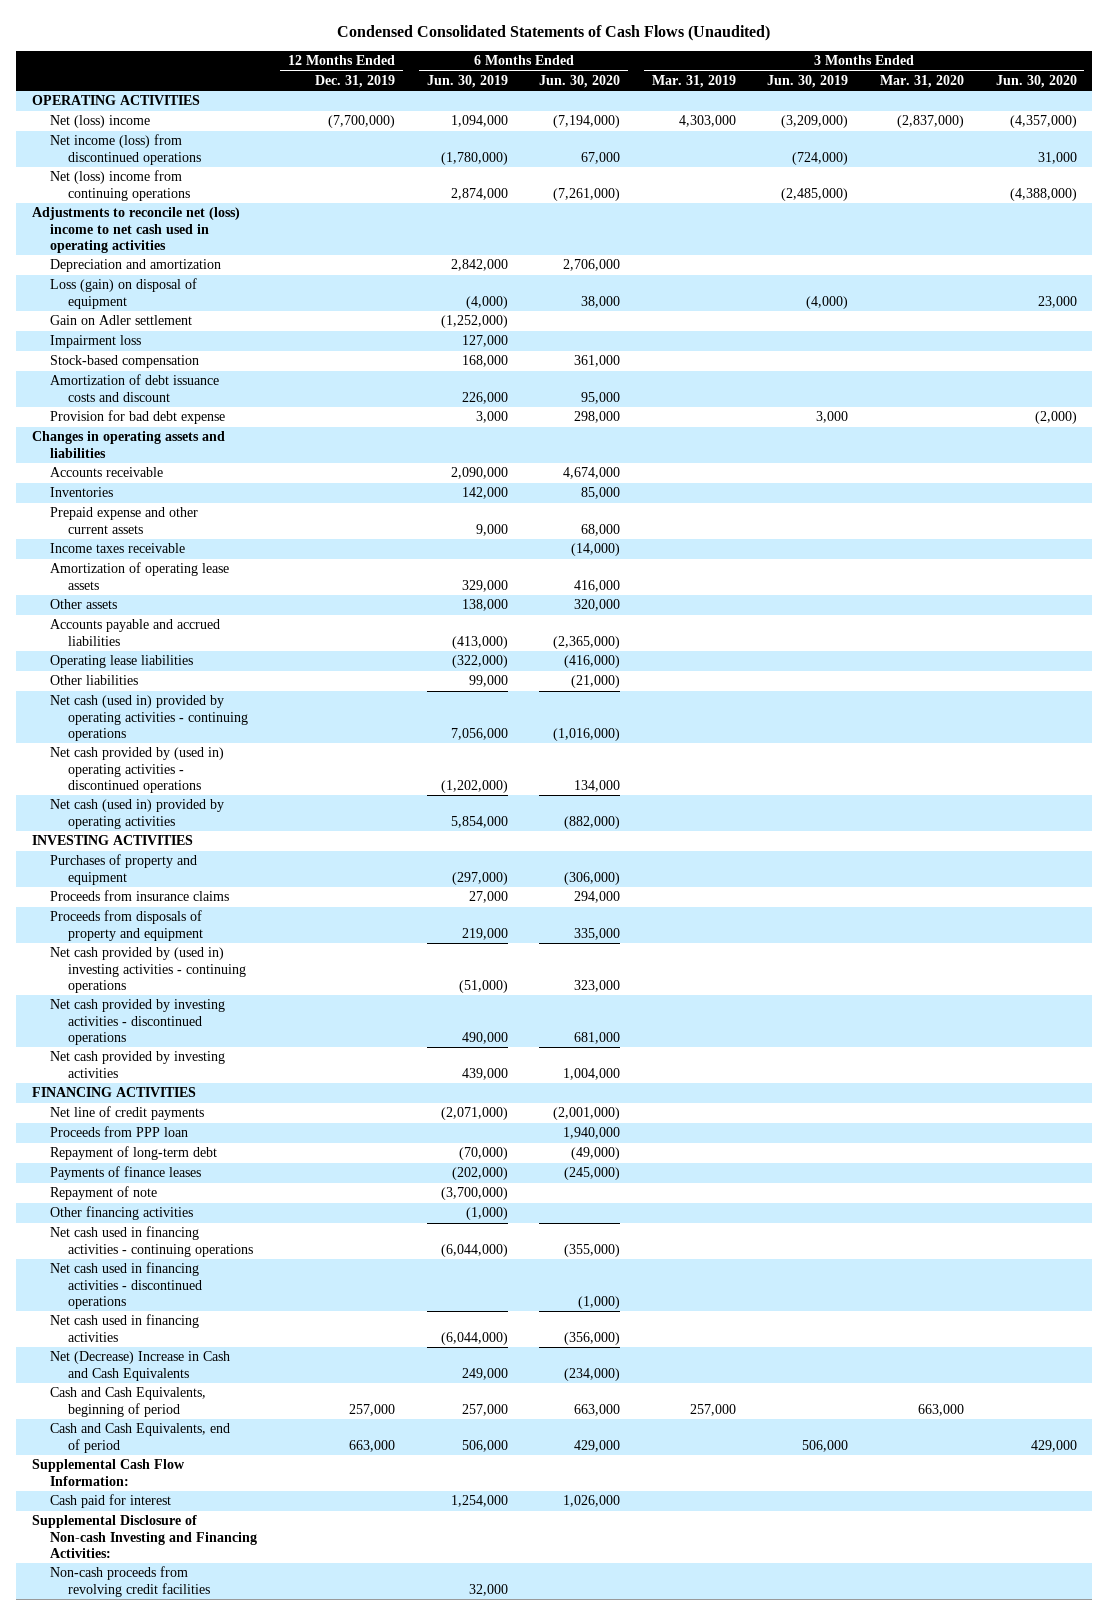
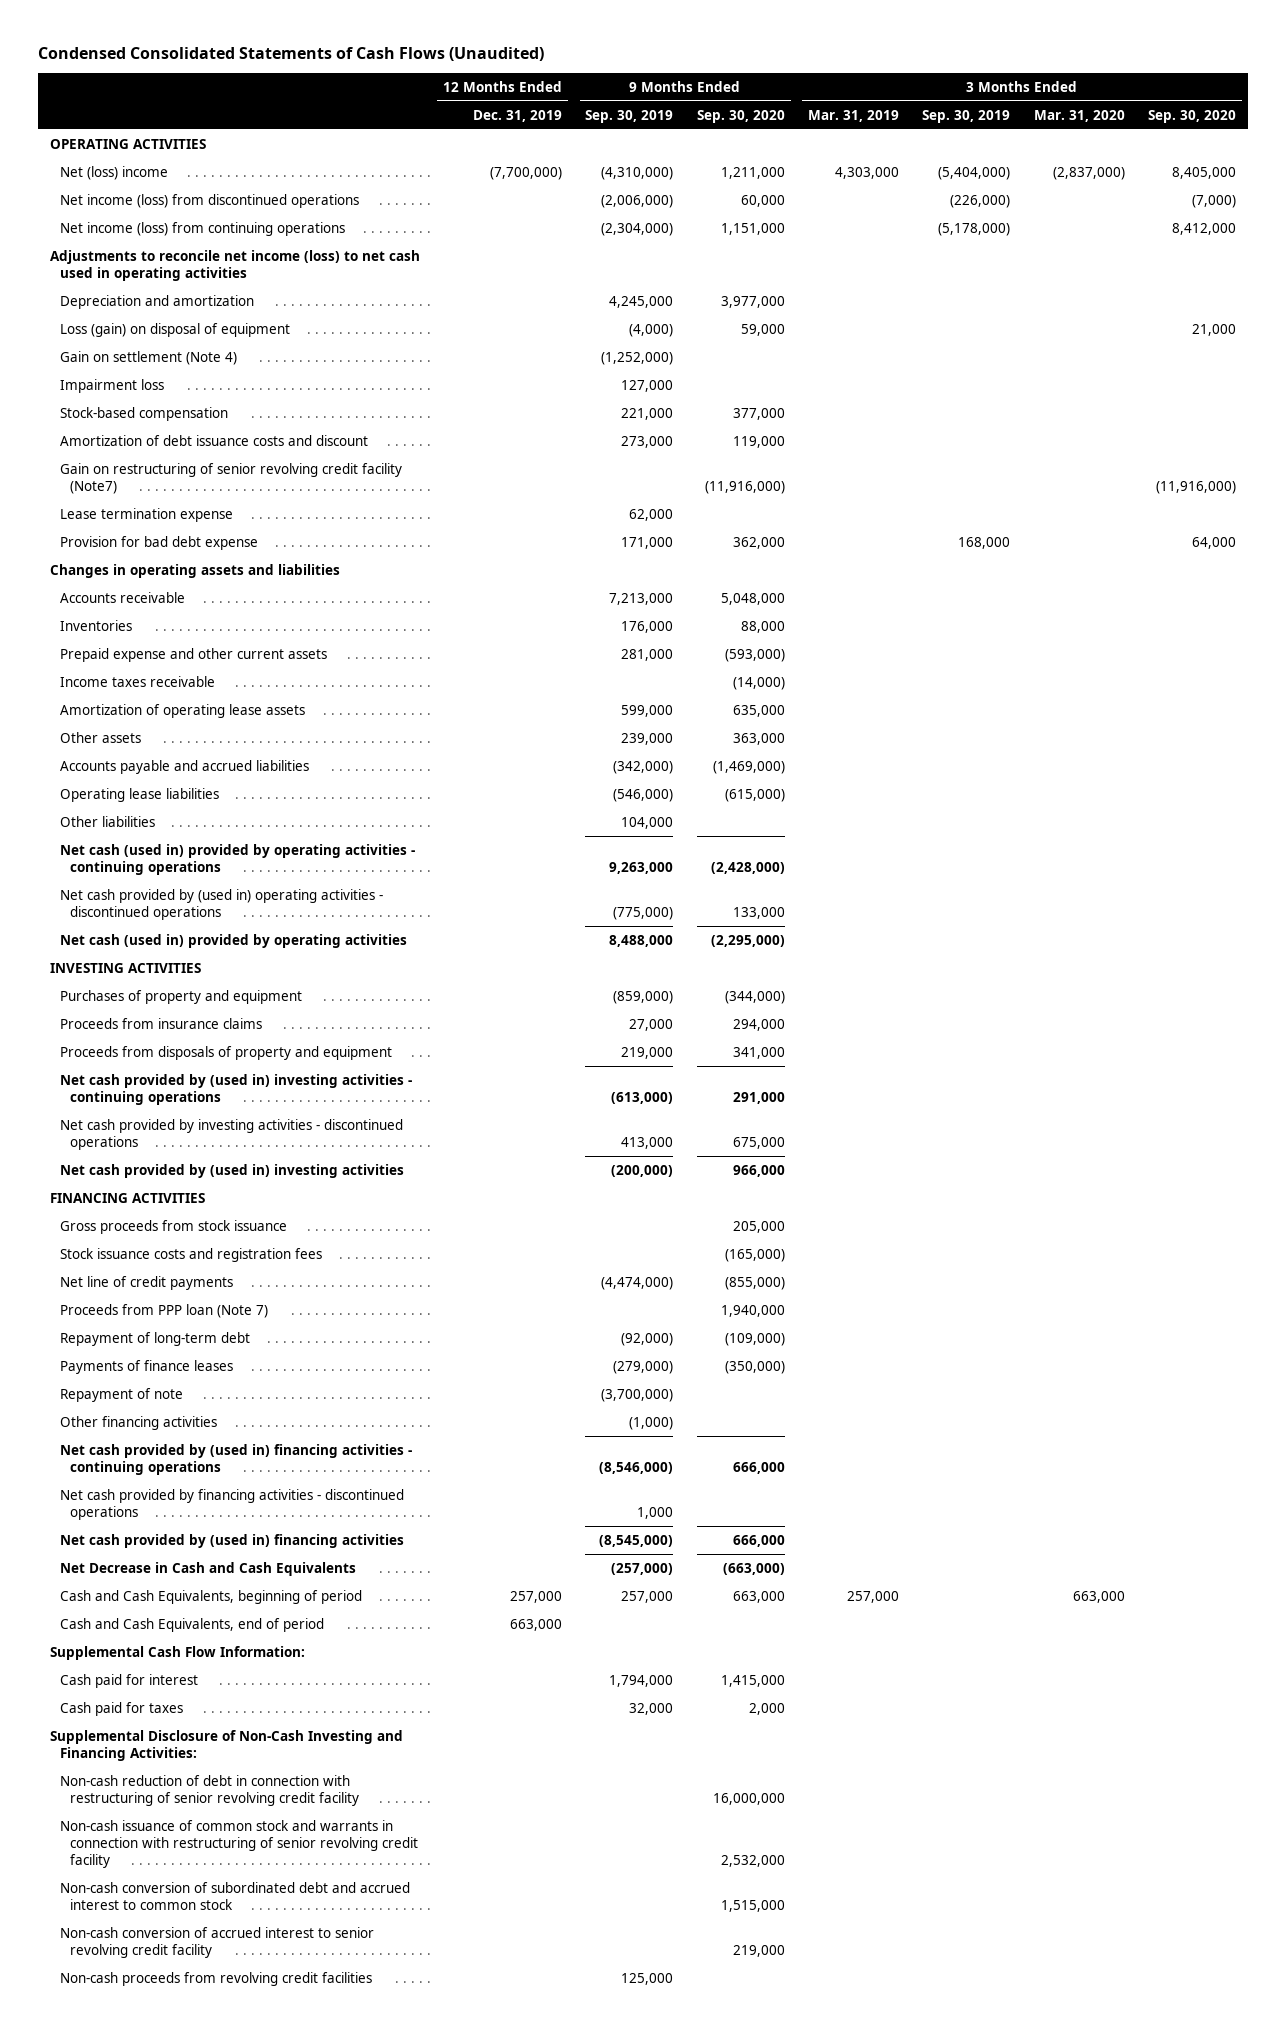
- | 12 Months Ended Dec. 31, 2019 | 6 Months Ended Jun. 30, 2019 | 6 Months Ended Jun. 30, 2020 | 3 Months Ended Mar. 31, 2019 | 3 Months Ended Jun. 30, 2019 | 3 Months Ended Mar. 31, 2020 | 3 Months Ended Jun. 30, 2020
+ | 12 Months Ended Dec. 31, 2019 | 9 Months Ended Sep. 30, 2019 | 9 Months Ended Sep. 30, 2020 | 3 Months Ended Mar. 31, 2019 | 3 Months Ended Sep. 30, 2019 | 3 Months Ended Mar. 31, 2020 | 3 Months Ended Sep. 30, 2020
- Net (loss) income from continuing operations | | 2,874,000 | (7,261,000) | | (2,485,000) | | (4,388,000)
- Adjustments to reconcile net (loss) income to net cash used in operating activities
+ Net income (loss) from continuing operations | | (2,304,000) | 1,151,000 | | (5,178,000) | | 8,412,000
+ Adjustments to reconcile net income (loss) to net cash used in operating activities
- Gain on Adler settlement | | (1,252,000) | | | | |
+ Gain on settlement (Note 4) | | (1,252,000) | | | | |
+ Gain on restructuring of senior revolving credit facility (Note7) | | | (11,916,000) | | | | (11,916,000)
+ Lease termination expense | | 62,000 | | | | |
- Net cash provided by investing activities | | 439,000 | 1,004,000 | | | |
+ Net cash provided by (used in) investing activities | | (200,000) | 966,000 | | | |
+ Gross proceeds from stock issuance | | | 205,000 | | | |
+ Stock issuance costs and registration fees | | | (165,000) | | | |
- Proceeds from PPP loan | | | 1,940,000 | | | |
+ Proceeds from PPP loan (Note 7) | | | 1,940,000 | | | |
- Net cash used in financing activities - continuing operations | | (6,044,000) | (355,000) | | | |
- Net cash used in financing activities - discontinued operations | | | (1,000) | | | |
- Net cash used in financing activities | | (6,044,000) | (356,000) | | | |
- Net (Decrease) Increase in Cash and Cash Equivalents | | 249,000 | (234,000) | | | |
+ Net cash provided by (used in) financing activities - continuing operations | | (8,546,000) | 666,000 | | | |
+ Net cash provided by financing activities - discontinued operations | | 1,000 | | | | |
+ Net cash provided by (used in) financing activities | | (8,545,000) | 666,000 | | | |
+ Net Decrease in Cash and Cash Equivalents | | (257,000) | (663,000) | | | |
- Supplemental Disclosure of Non-cash Investing and Financing Activities:
+ Cash paid for taxes | | 32,000 | 2,000 | | | |
+ Supplemental Disclosure of Non-Cash Investing and Financing Activities:
+ Non-cash reduction of debt in connection with restructuring of senior revolving credit facility | | | 16,000,000 | | | |
+ Non-cash issuance of common stock and warrants in connection with restructuring of senior revolving credit facility | | | 2,532,000 | | | |
+ Non-cash conversion of subordinated debt and accrued interest to common stock | | | 1,515,000 | | | |
+ Non-cash conversion of accrued interest to senior revolving credit facility | | | 219,000 | | | |

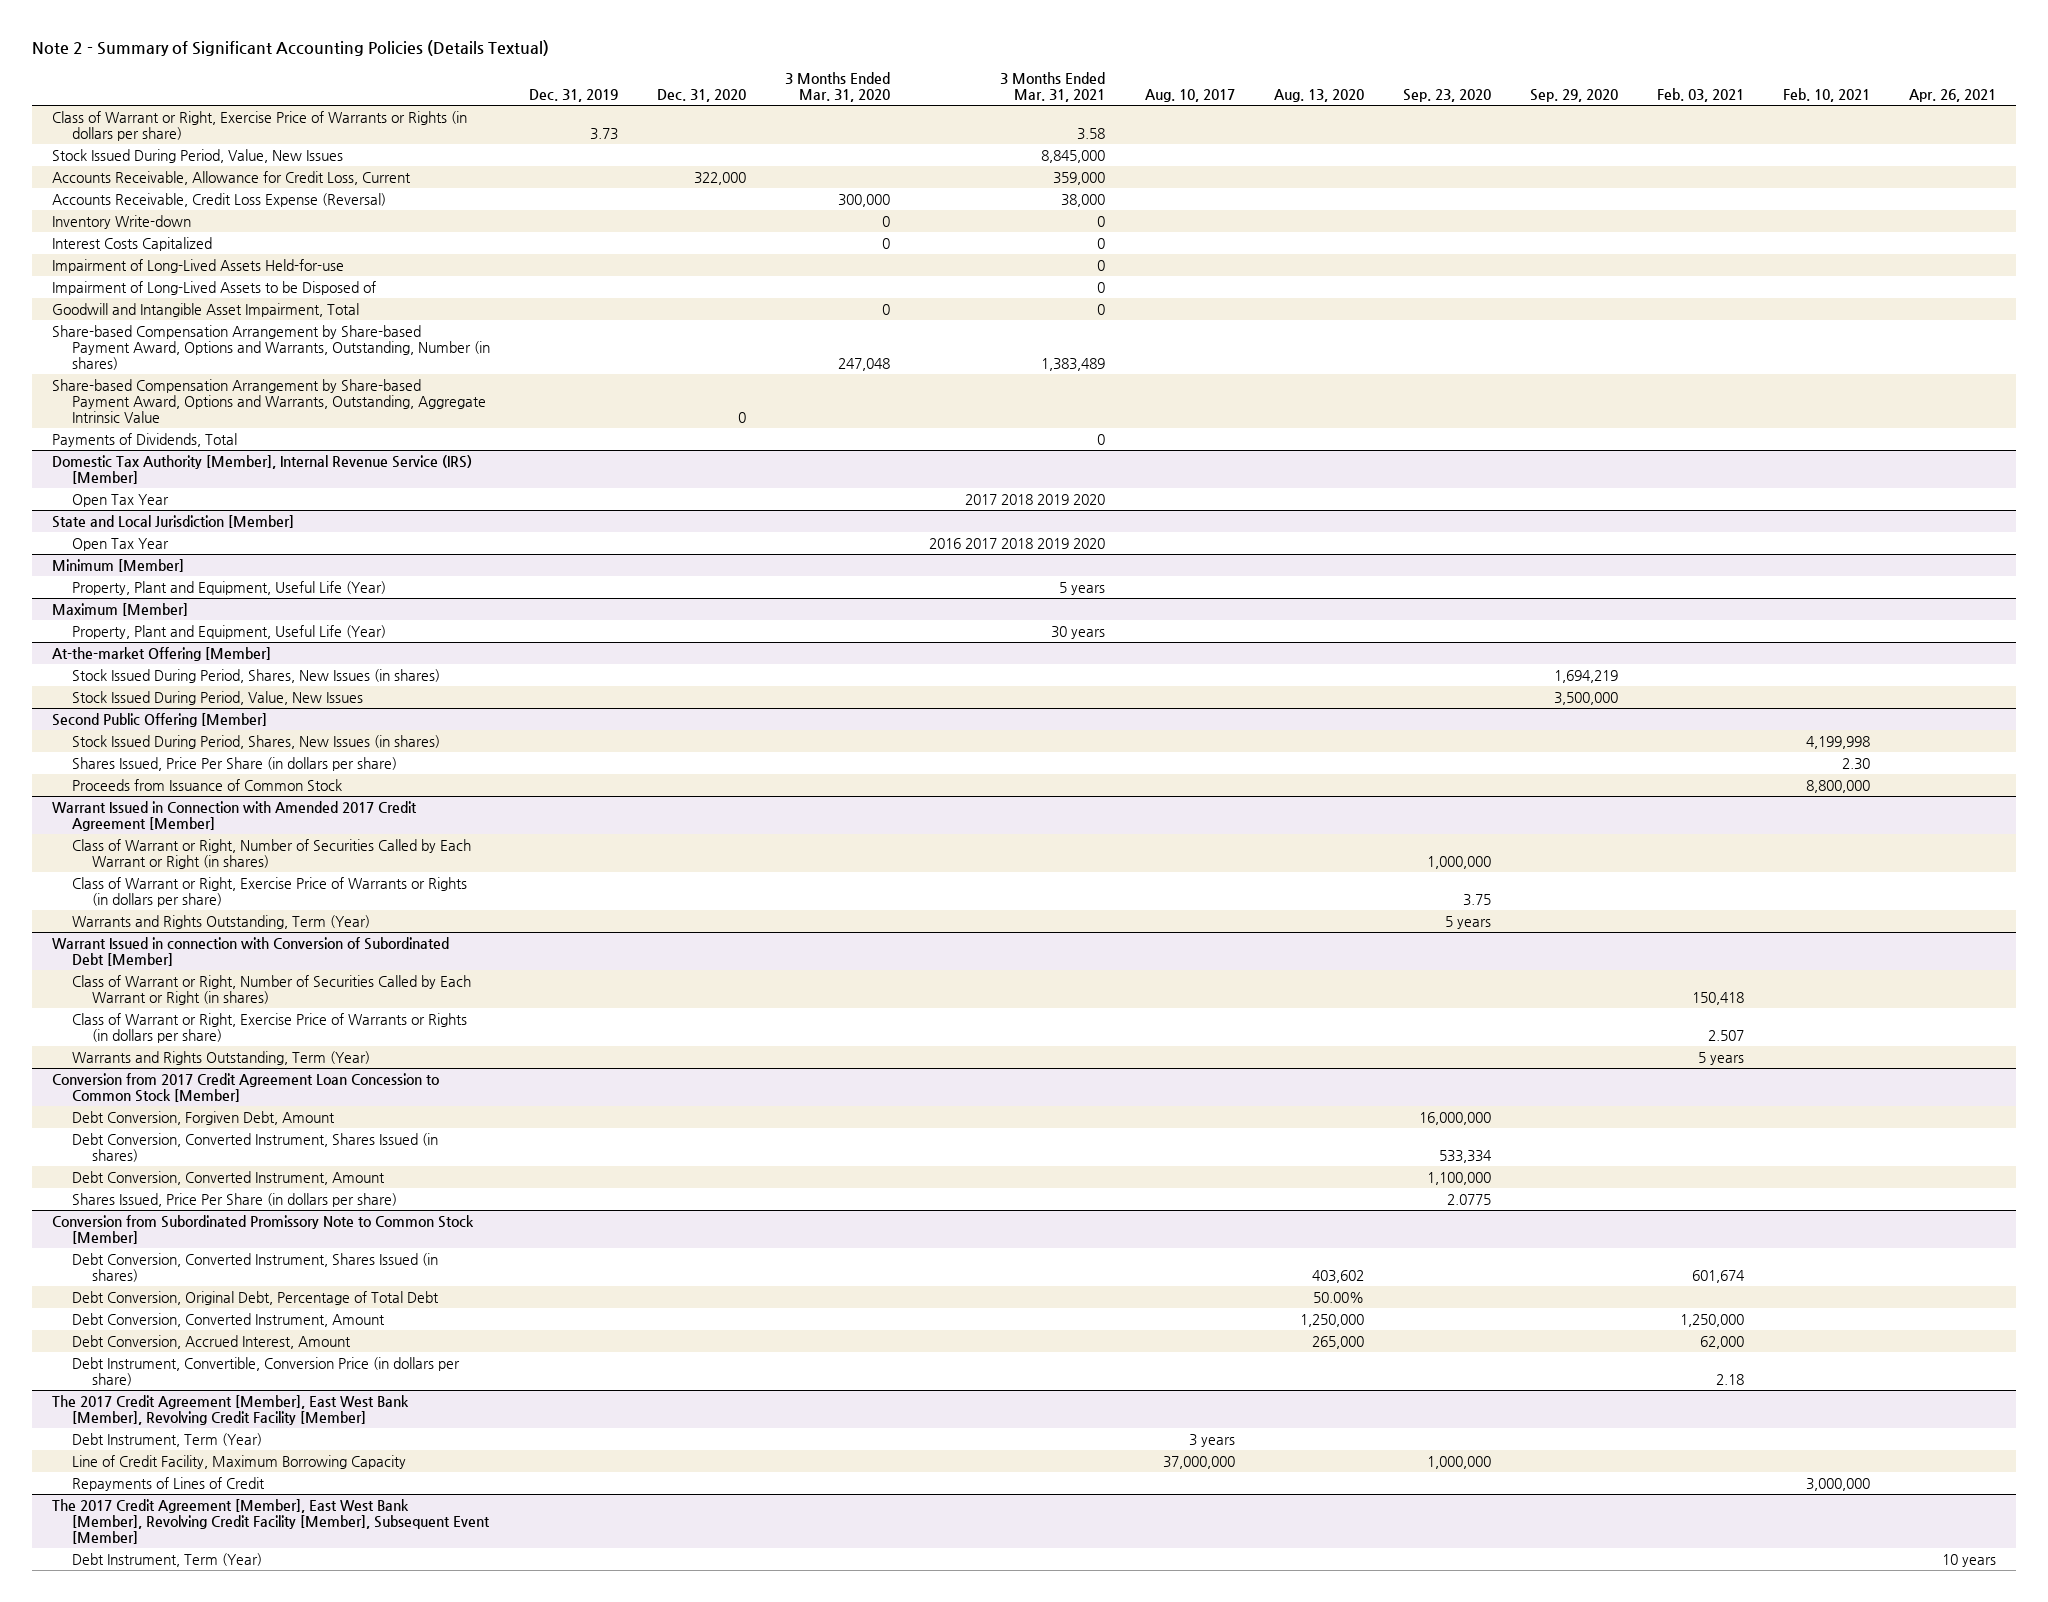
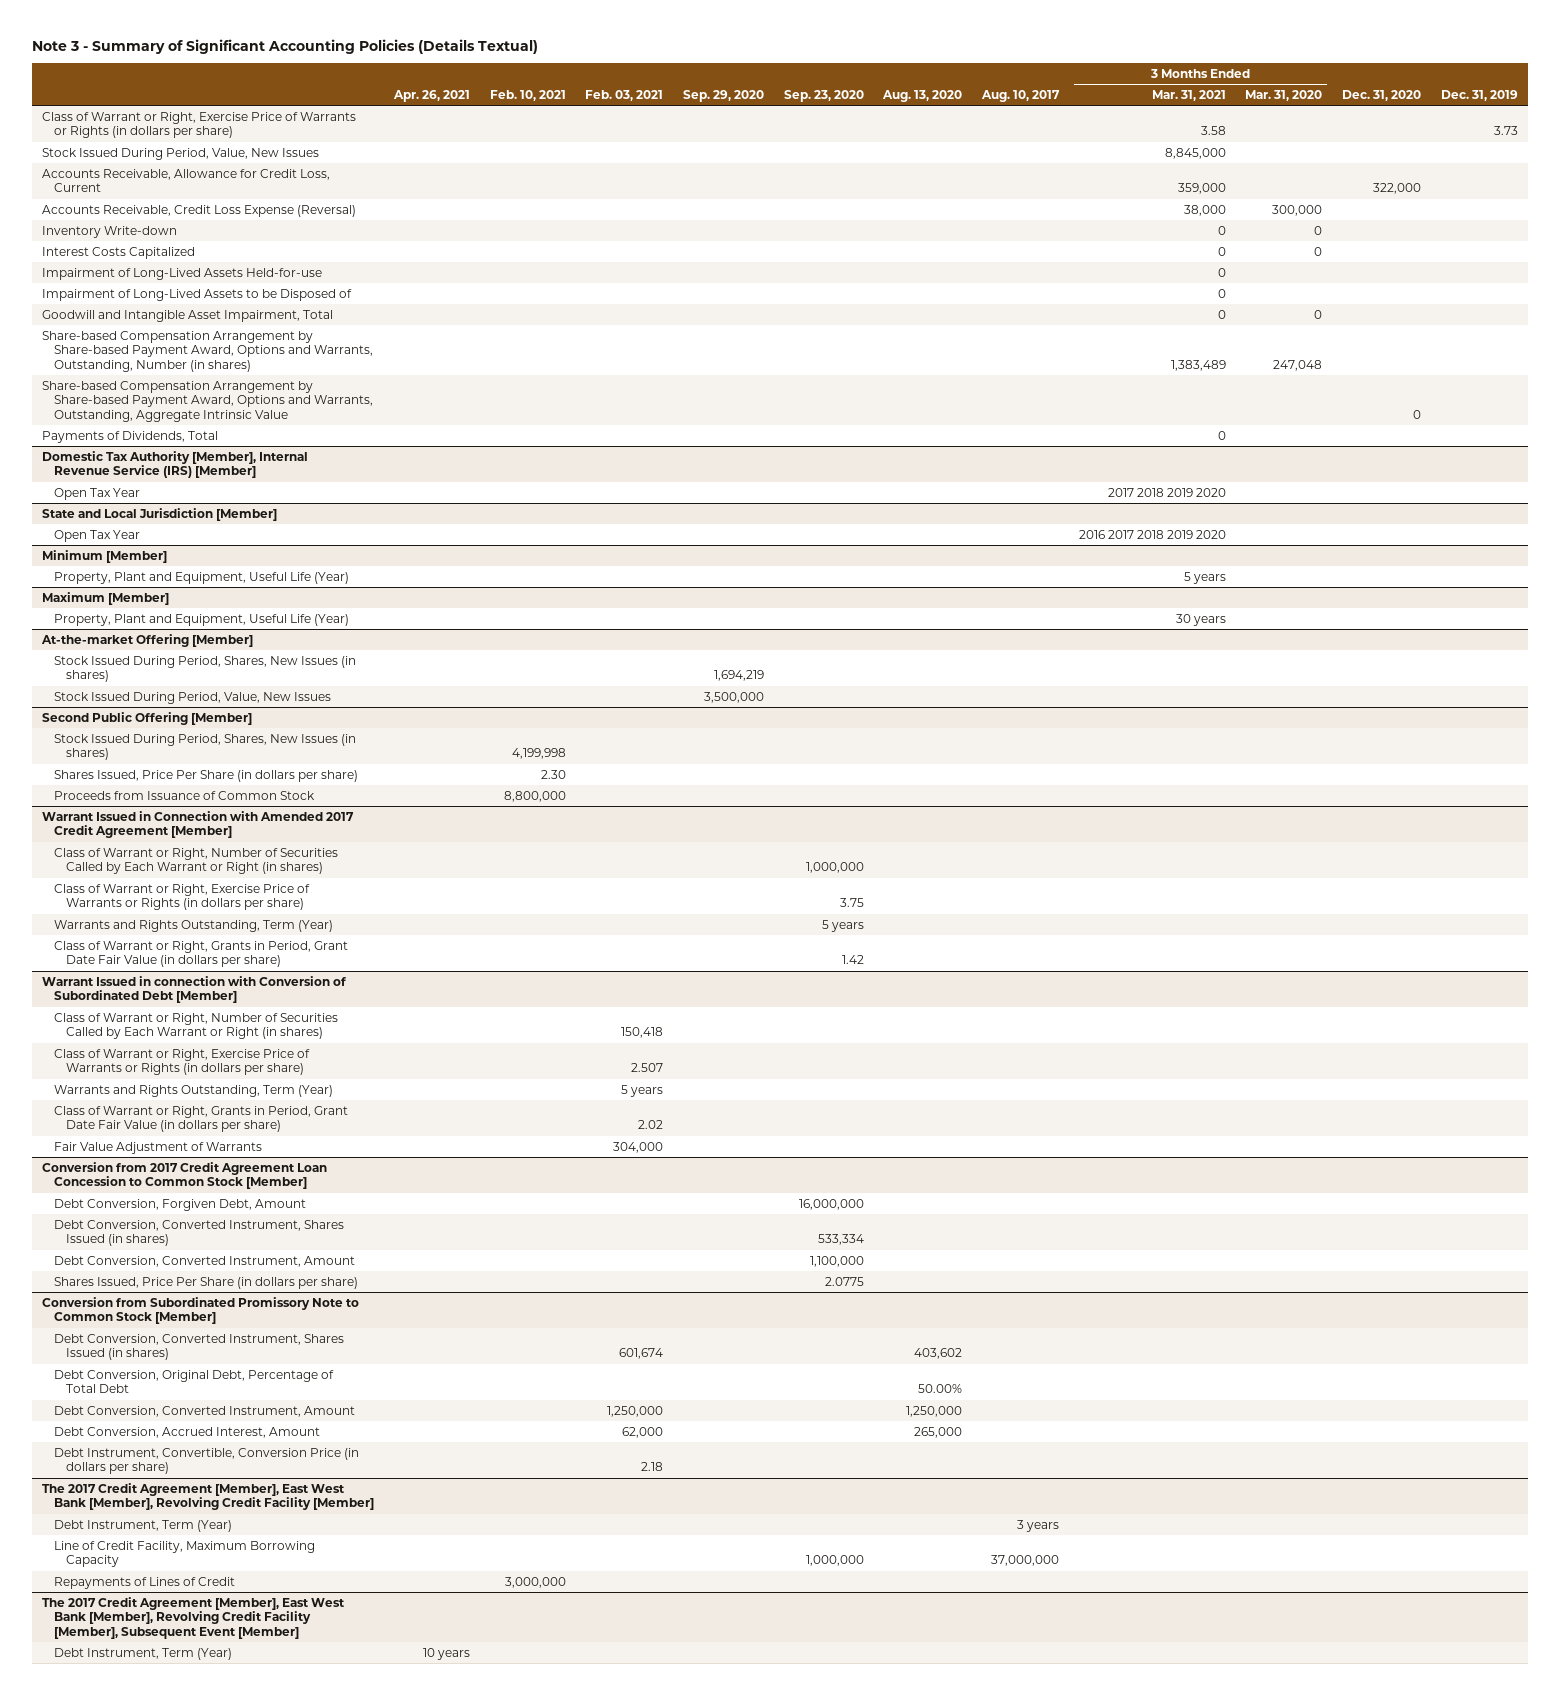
- Note 2 - Summary of Significant Accounting Policies (Details Textual)
+ Note 3 - Summary of Significant Accounting Policies (Details Textual)
- | Dec. 31, 2019 | Dec. 31, 2020 | 3 Months Ended Mar. 31, 2020 | 3 Months Ended Mar. 31, 2021 | Aug. 10, 2017 | Aug. 13, 2020 | Sep. 23, 2020 | Sep. 29, 2020 | Feb. 03, 2021 | Feb. 10, 2021 | Apr. 26, 2021
+ | Apr. 26, 2021 | Feb. 10, 2021 | Feb. 03, 2021 | Sep. 29, 2020 | Sep. 23, 2020 | Aug. 13, 2020 | Aug. 10, 2017 | 3 Months Ended Mar. 31, 2021 | 3 Months Ended Mar. 31, 2020 | Dec. 31, 2020 | Dec. 31, 2019
@ Warrant Issued in Connection with Amended 2017 Credit Agreement [Member]
+ Class of Warrant or Right, Grants in Period, Grant Date Fair Value (in dollars per share) | | | | | 1.42 | | | | | |
@ Warrant Issued in connection with Conversion of Subordinated Debt [Member]
+ Class of Warrant or Right, Grants in Period, Grant Date Fair Value (in dollars per share) | | | 2.02 | | | | | | | |
+ Fair Value Adjustment of Warrants | | | 304,000 | | | | | | | |

